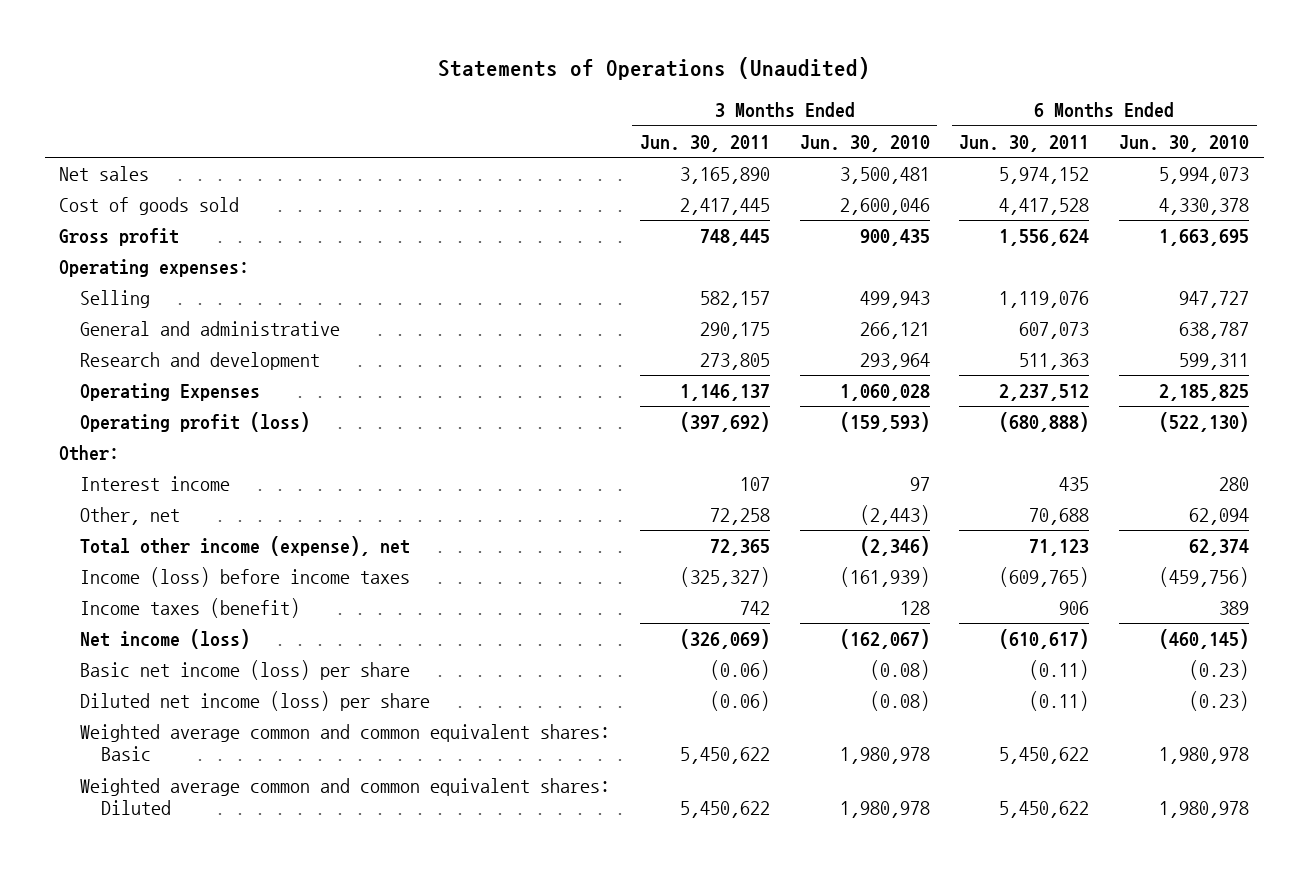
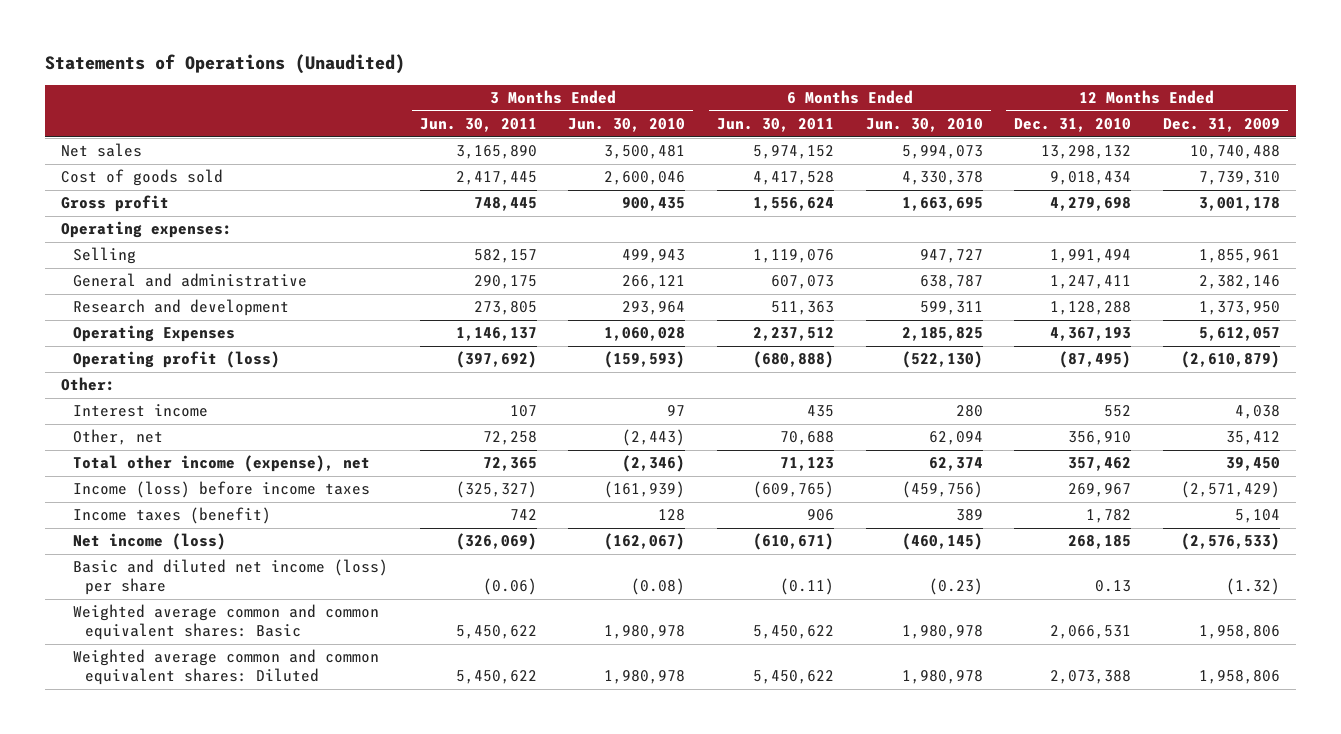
- | 3 Months Ended Jun. 30, 2011 | 3 Months Ended Jun. 30, 2010 | 6 Months Ended Jun. 30, 2011 | 6 Months Ended Jun. 30, 2010
+ | 3 Months Ended Jun. 30, 2011 | 3 Months Ended Jun. 30, 2010 | 6 Months Ended Jun. 30, 2011 | 6 Months Ended Jun. 30, 2010 | 12 Months Ended Dec. 31, 2010 | 12 Months Ended Dec. 31, 2009
- Net income (loss) | (326,069) | (162,067) | (610,617) | (460,145)
- Basic net income (loss) per share | (0.06) | (0.08) | (0.11) | (0.23)
- Diluted net income (loss) per share | (0.06) | (0.08) | (0.11) | (0.23)
+ Net income (loss) | (326,069) | (162,067) | (610,671) | (460,145) | 268,185 | (2,576,533)
+ Basic and diluted net income (loss) per share | (0.06) | (0.08) | (0.11) | (0.23) | 0.13 | (1.32)

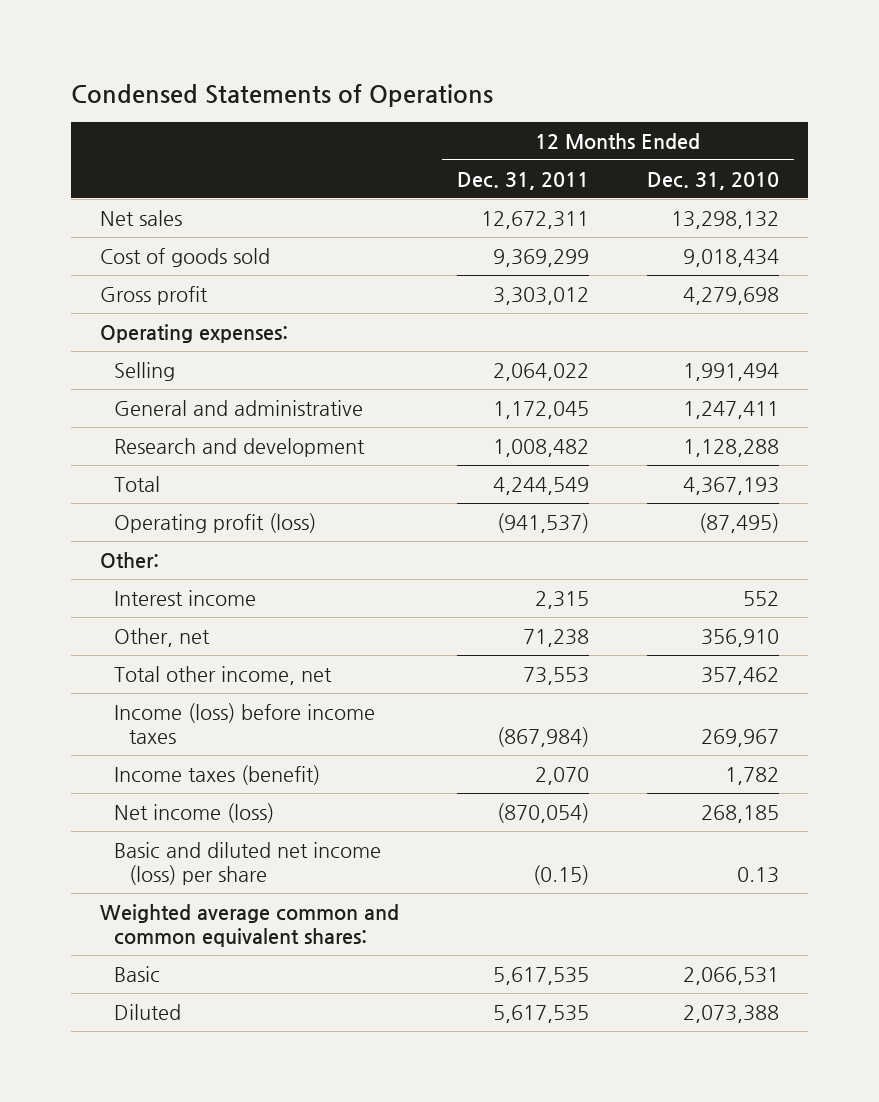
- Statements of Operations (Unaudited)
+ Condensed Statements of Operations
- | 3 Months Ended Jun. 30, 2011 | 3 Months Ended Jun. 30, 2010 | 6 Months Ended Jun. 30, 2011 | 6 Months Ended Jun. 30, 2010 | 12 Months Ended Dec. 31, 2010 | 12 Months Ended Dec. 31, 2009
+ | 12 Months Ended Dec. 31, 2011 | 12 Months Ended Dec. 31, 2010
- Operating Expenses | 1,146,137 | 1,060,028 | 2,237,512 | 2,185,825 | 4,367,193 | 5,612,057
+ Total | 4,244,549 | 4,367,193
- Total other income (expense), net | 72,365 | (2,346) | 71,123 | 62,374 | 357,462 | 39,450
+ Total other income, net | 73,553 | 357,462
- Weighted average common and common equivalent shares: Basic | 5,450,622 | 1,980,978 | 5,450,622 | 1,980,978 | 2,066,531 | 1,958,806
- Weighted average common and common equivalent shares: Diluted | 5,450,622 | 1,980,978 | 5,450,622 | 1,980,978 | 2,073,388 | 1,958,806
+ Weighted average common and common equivalent shares:
+ Basic | 5,617,535 | 2,066,531
+ Diluted | 5,617,535 | 2,073,388

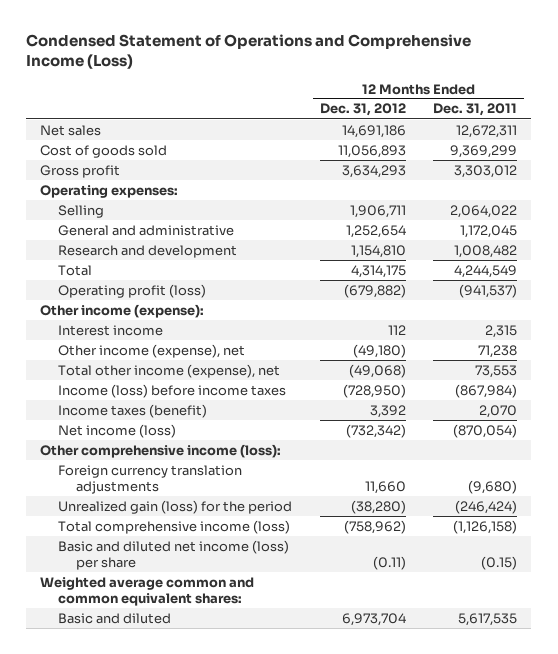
- Condensed Statements of Operations
+ Condensed Statement of Operations and Comprehensive Income (Loss)
- | 12 Months Ended Dec. 31, 2011 | 12 Months Ended Dec. 31, 2010
+ | 12 Months Ended Dec. 31, 2012 | 12 Months Ended Dec. 31, 2011
- Other:
+ Other income (expense):
- Other, net | 71,238 | 356,910
- Total other income, net | 73,553 | 357,462
+ Other income (expense), net | (49,180) | 71,238
+ Total other income (expense), net | (49,068) | 73,553
+ Other comprehensive income (loss):
+ Foreign currency translation adjustments | 11,660 | (9,680)
+ Unrealized gain (loss) for the period | (38,280) | (246,424)
+ Total comprehensive income (loss) | (758,962) | (1,126,158)
- Basic | 5,617,535 | 2,066,531
- Diluted | 5,617,535 | 2,073,388
+ Basic and diluted | 6,973,704 | 5,617,535

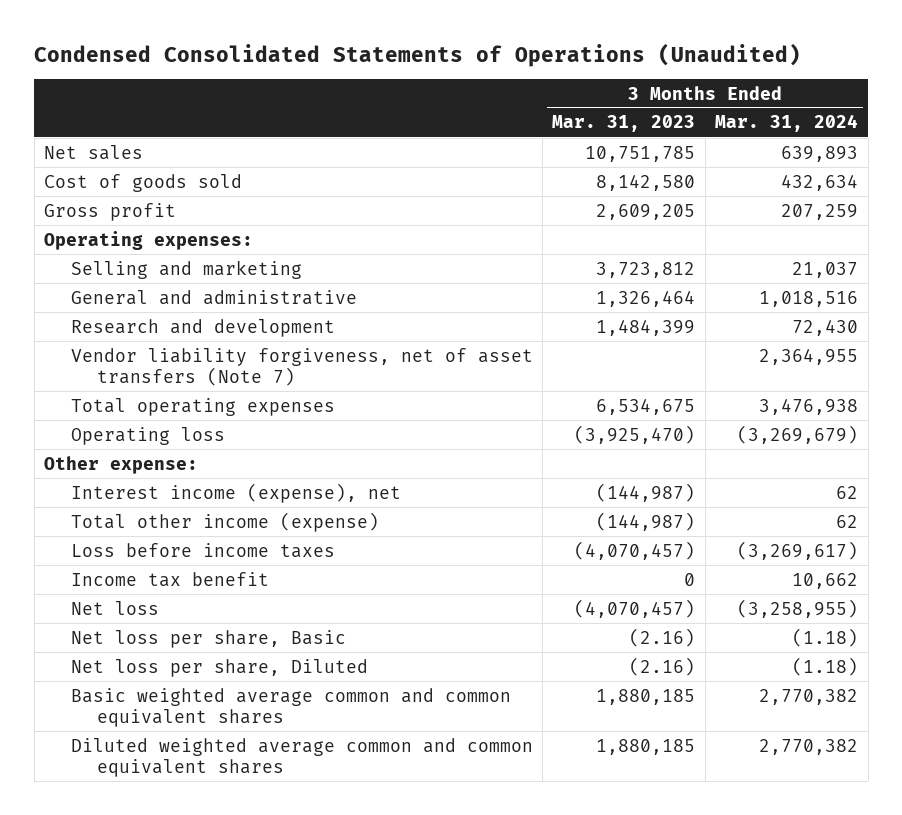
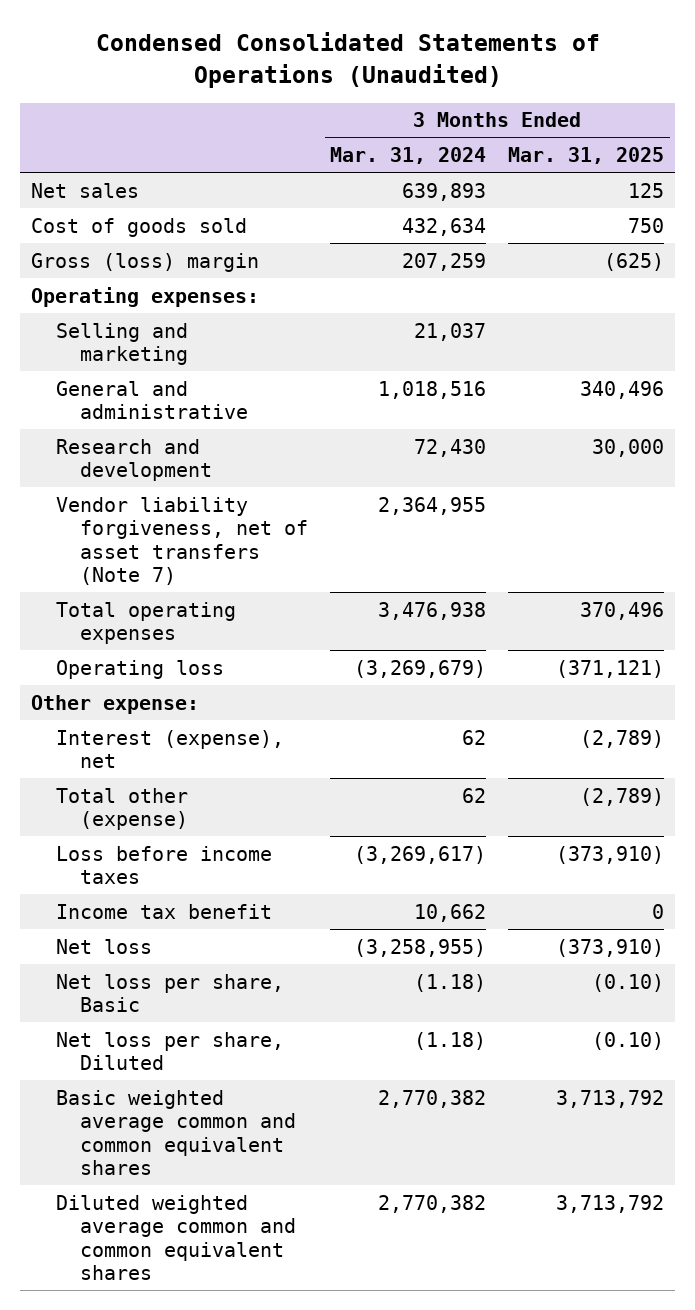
- | 3 Months Ended Mar. 31, 2023 | 3 Months Ended Mar. 31, 2024
+ | 3 Months Ended Mar. 31, 2024 | 3 Months Ended Mar. 31, 2025
- Gross profit | 2,609,205 | 207,259
+ Gross (loss) margin | 207,259 | (625)
- Interest income (expense), net | (144,987) | 62
- Total other income (expense) | (144,987) | 62
+ Interest (expense), net | 62 | (2,789)
+ Total other (expense) | 62 | (2,789)

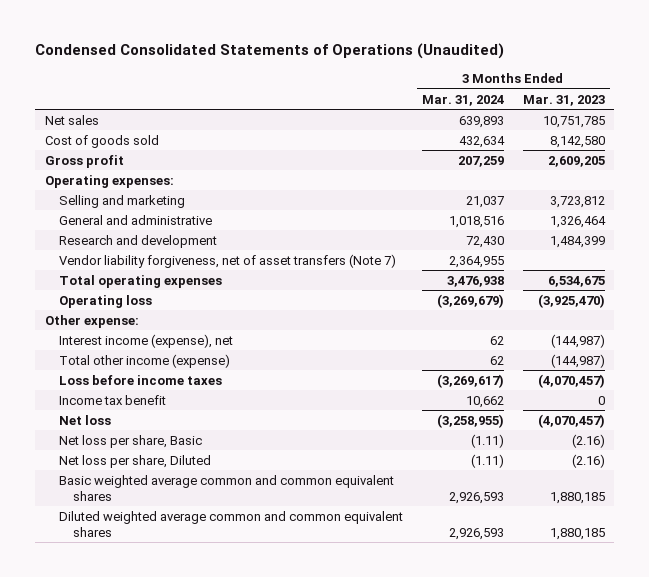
- | 3 Months Ended Mar. 31, 2024 | 3 Months Ended Mar. 31, 2025
+ | 3 Months Ended Mar. 31, 2024 | 3 Months Ended Mar. 31, 2023
- Gross (loss) margin | 207,259 | (625)
+ Gross profit | 207,259 | 2,609,205
- Interest (expense), net | 62 | (2,789)
- Total other (expense) | 62 | (2,789)
+ Interest income (expense), net | 62 | (144,987)
+ Total other income (expense) | 62 | (144,987)
- Net loss per share, Basic | (1.18) | (0.10)
- Net loss per share, Diluted | (1.18) | (0.10)
- Basic weighted average common and common equivalent shares | 2,770,382 | 3,713,792
- Diluted weighted average common and common equivalent shares | 2,770,382 | 3,713,792
+ Net loss per share, Basic | (1.11) | (2.16)
+ Net loss per share, Diluted | (1.11) | (2.16)
+ Basic weighted average common and common equivalent shares | 2,926,593 | 1,880,185
+ Diluted weighted average common and common equivalent shares | 2,926,593 | 1,880,185

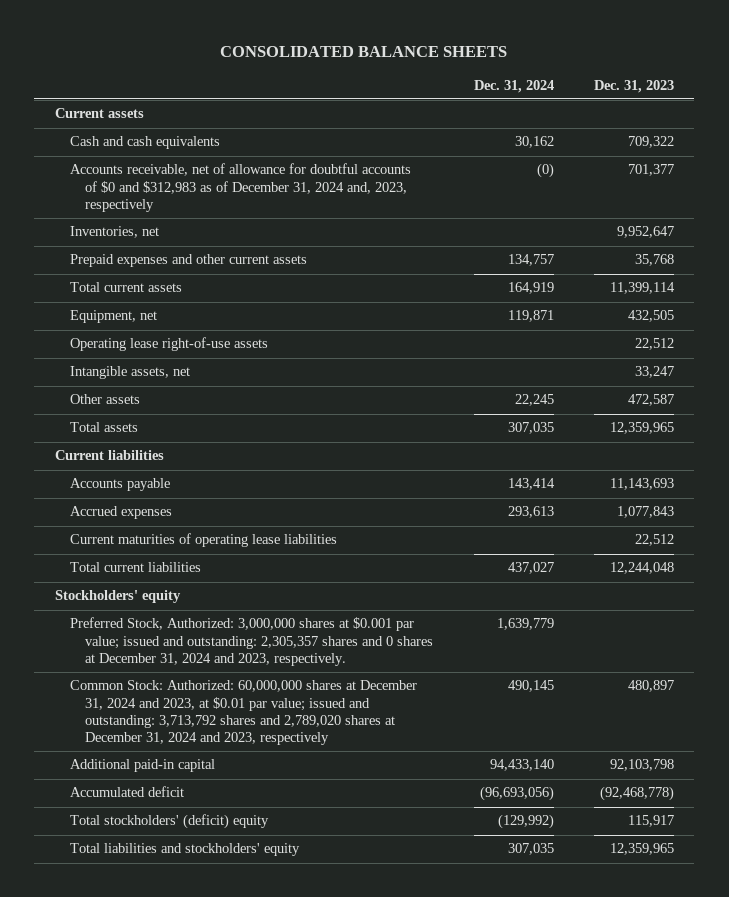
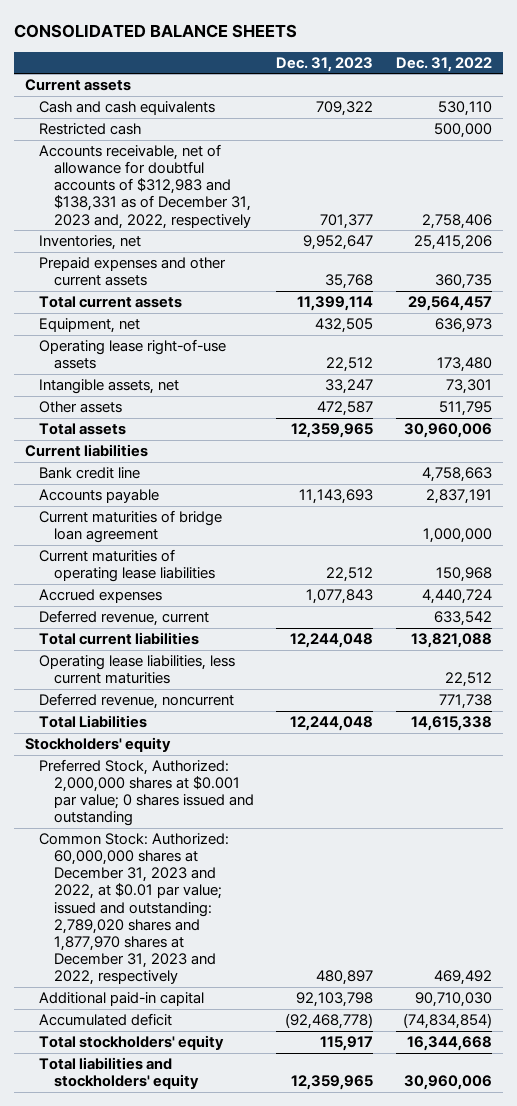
- | Dec. 31, 2024 | Dec. 31, 2023
+ | Dec. 31, 2023 | Dec. 31, 2022
- Accounts receivable, net of allowance for doubtful accounts of $0 and $312,983 as of December 31, 2024 and, 2023, respectively | (0) | 701,377
+ Restricted cash | | 500,000
+ Accounts receivable, net of allowance for doubtful accounts of $312,983 and $138,331 as of December 31, 2023 and, 2022, respectively | 701,377 | 2,758,406
+ Bank credit line | | 4,758,663
+ Current maturities of bridge loan agreement | | 1,000,000
moved down: Accrued expenses | 1,077,843 | 4,440,724
+ Deferred revenue, current | | 633,542
+ Operating lease liabilities, less current maturities | | 22,512
+ Deferred revenue, noncurrent | | 771,738
+ Total Liabilities | 12,244,048 | 14,615,338
- Preferred Stock, Authorized: 3,000,000 shares at $0.001 par value; issued and outstanding: 2,305,357 shares and 0 shares at December 31, 2024 and 2023, respectively. | 1,639,779 |
- Common Stock: Authorized: 60,000,000 shares at December 31, 2024 and 2023, at $0.01 par value; issued and outstanding: 3,713,792 shares and 2,789,020 shares at December 31, 2024 and 2023, respectively | 490,145 | 480,897
+ Preferred Stock, Authorized: 2,000,000 shares at $0.001 par value; 0 shares issued and outstanding
+ Common Stock: Authorized: 60,000,000 shares at December 31, 2023 and 2022, at $0.01 par value; issued and outstanding: 2,789,020 shares and 1,877,970 shares at December 31, 2023 and 2022, respectively | 480,897 | 469,492
- Total stockholders' (deficit) equity | (129,992) | 115,917
+ Total stockholders' equity | 115,917 | 16,344,668

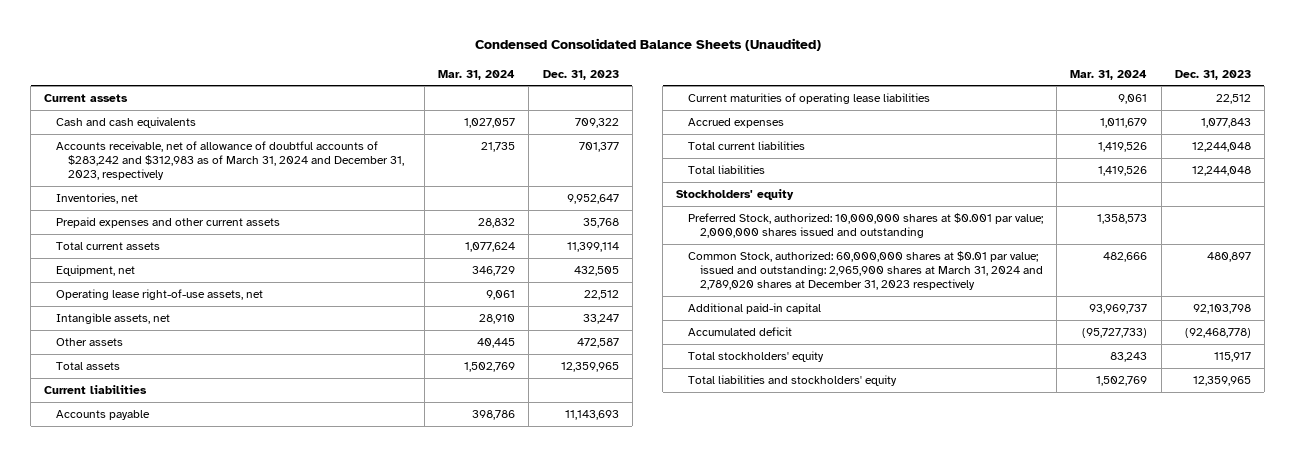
- CONSOLIDATED BALANCE SHEETS
+ Condensed Consolidated Balance Sheets (Unaudited)
- | Dec. 31, 2023 | Dec. 31, 2022
+ | Mar. 31, 2024 | Dec. 31, 2023
- Restricted cash | | 500,000
- Accounts receivable, net of allowance for doubtful accounts of $312,983 and $138,331 as of December 31, 2023 and, 2022, respectively | 701,377 | 2,758,406
+ Accounts receivable, net of allowance of doubtful accounts of $283,242 and $312,983 as of March 31, 2024 and December 31, 2023, respectively | 21,735 | 701,377
- Operating lease right-of-use assets | 22,512 | 173,480
+ Operating lease right-of-use assets, net | 9,061 | 22,512
- Bank credit line | | 4,758,663
- Current maturities of bridge loan agreement | | 1,000,000
- Deferred revenue, current | | 633,542
- Operating lease liabilities, less current maturities | | 22,512
- Deferred revenue, noncurrent | | 771,738
- Total Liabilities | 12,244,048 | 14,615,338
+ Total liabilities | 1,419,526 | 12,244,048
- Preferred Stock, Authorized: 2,000,000 shares at $0.001 par value; 0 shares issued and outstanding
- Common Stock: Authorized: 60,000,000 shares at December 31, 2023 and 2022, at $0.01 par value; issued and outstanding: 2,789,020 shares and 1,877,970 shares at December 31, 2023 and 2022, respectively | 480,897 | 469,492
+ Preferred Stock, authorized: 10,000,000 shares at $0.001 par value; 2,000,000 shares issued and outstanding | 1,358,573 |
+ Common Stock, authorized: 60,000,000 shares at $0.01 par value; issued and outstanding: 2,965,900 shares at March 31, 2024 and 2,789,020 shares at December 31, 2023 respectively | 482,666 | 480,897

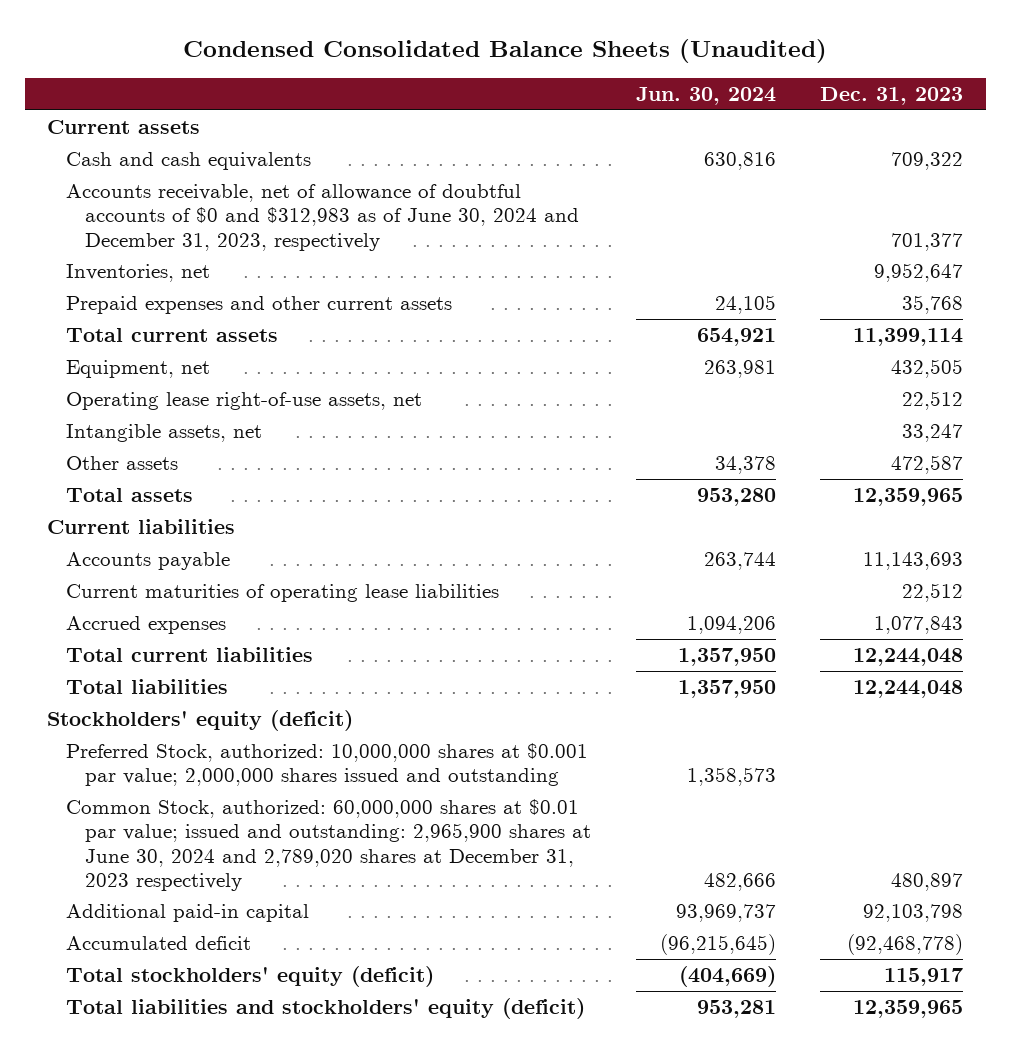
- | Mar. 31, 2024 | Dec. 31, 2023
+ | Jun. 30, 2024 | Dec. 31, 2023
- Accounts receivable, net of allowance of doubtful accounts of $283,242 and $312,983 as of March 31, 2024 and December 31, 2023, respectively | 21,735 | 701,377
+ Accounts receivable, net of allowance of doubtful accounts of $0 and $312,983 as of June 30, 2024 and December 31, 2023, respectively | | 701,377
- Stockholders' equity
+ Stockholders' equity (deficit)
- Common Stock, authorized: 60,000,000 shares at $0.01 par value; issued and outstanding: 2,965,900 shares at March 31, 2024 and 2,789,020 shares at December 31, 2023 respectively | 482,666 | 480,897
+ Common Stock, authorized: 60,000,000 shares at $0.01 par value; issued and outstanding: 2,965,900 shares at June 30, 2024 and 2,789,020 shares at December 31, 2023 respectively | 482,666 | 480,897
- Total stockholders' equity | 83,243 | 115,917
- Total liabilities and stockholders' equity | 1,502,769 | 12,359,965
+ Total stockholders' equity (deficit) | (404,669) | 115,917
+ Total liabilities and stockholders' equity (deficit) | 953,281 | 12,359,965

